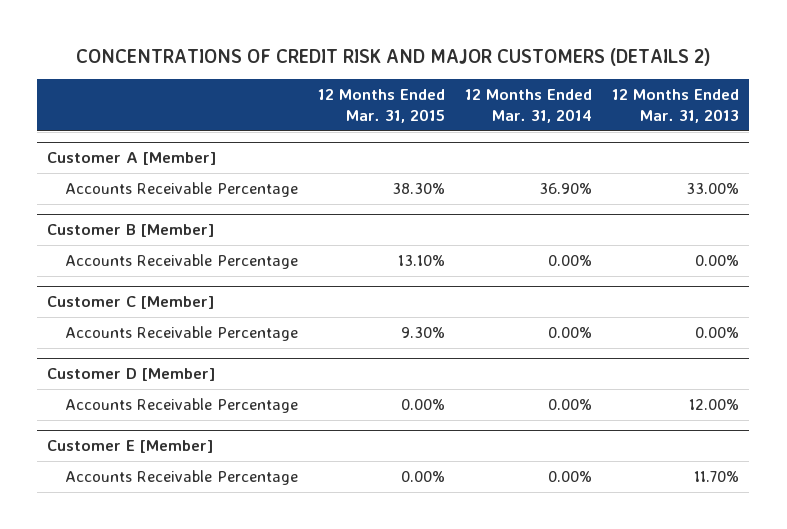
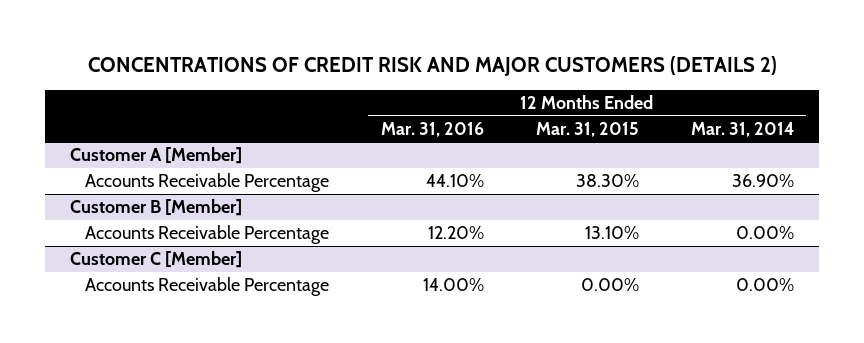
- | 12 Months Ended Mar. 31, 2015 | 12 Months Ended Mar. 31, 2014 | 12 Months Ended Mar. 31, 2013
+ | 12 Months Ended Mar. 31, 2016 | 12 Months Ended Mar. 31, 2015 | 12 Months Ended Mar. 31, 2014
@ Customer C [Member]
- Accounts Receivable Percentage | 9.30% | 0.00% | 0.00%
- Customer D [Member]
- Customer E [Member]
- Accounts Receivable Percentage | 0.00% | 0.00% | 11.70%

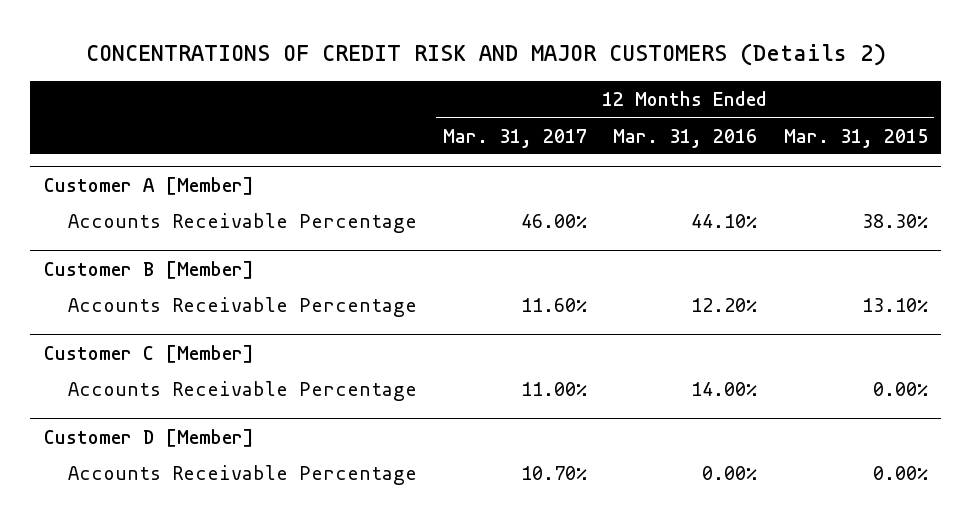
- CONCENTRATIONS OF CREDIT RISK AND MAJOR CUSTOMERS (DETAILS 2)
+ CONCENTRATIONS OF CREDIT RISK AND MAJOR CUSTOMERS (Details 2)
- | 12 Months Ended Mar. 31, 2016 | 12 Months Ended Mar. 31, 2015 | 12 Months Ended Mar. 31, 2014
+ | 12 Months Ended Mar. 31, 2017 | 12 Months Ended Mar. 31, 2016 | 12 Months Ended Mar. 31, 2015
+ Customer D [Member]
+ Accounts Receivable Percentage | 10.70% | 0.00% | 0.00%

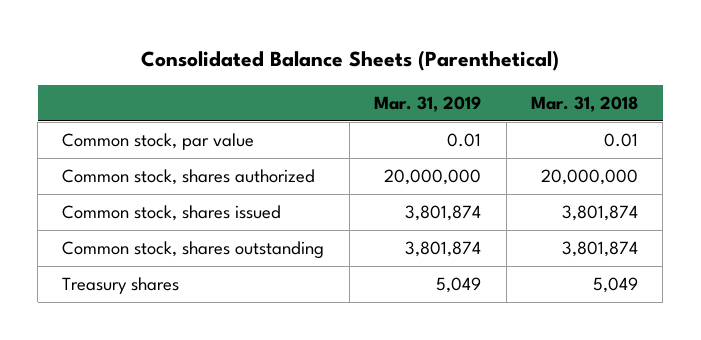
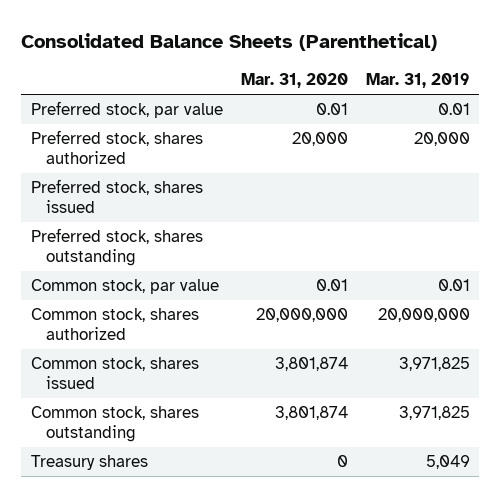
- | Mar. 31, 2019 | Mar. 31, 2018
+ | Mar. 31, 2020 | Mar. 31, 2019
+ Preferred stock, par value | 0.01 | 0.01
+ Preferred stock, shares authorized | 20,000 | 20,000
+ Preferred stock, shares issued
+ Preferred stock, shares outstanding
- Common stock, shares issued | 3,801,874 | 3,801,874
- Common stock, shares outstanding | 3,801,874 | 3,801,874
+ Common stock, shares issued | 3,801,874 | 3,971,825
+ Common stock, shares outstanding | 3,801,874 | 3,971,825

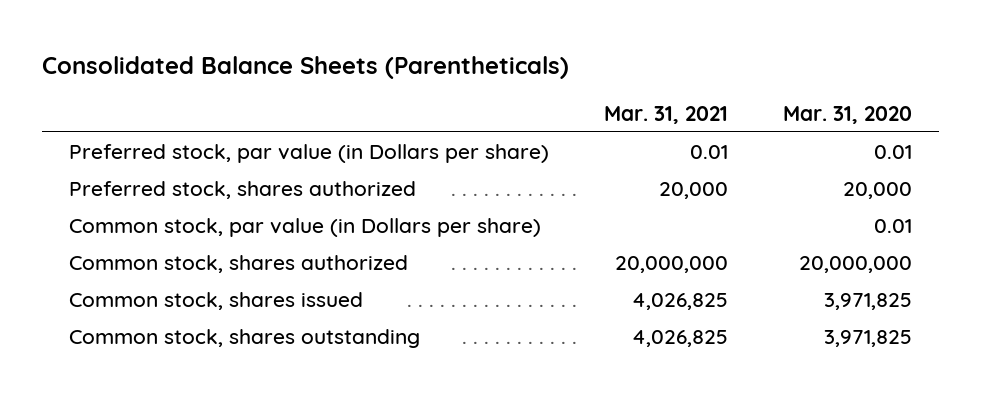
- Consolidated Balance Sheets (Parenthetical)
+ Consolidated Balance Sheets (Parentheticals)
- | Mar. 31, 2020 | Mar. 31, 2019
+ | Mar. 31, 2021 | Mar. 31, 2020
- Preferred stock, par value | 0.01 | 0.01
+ Preferred stock, par value (in Dollars per share) | 0.01 | 0.01
- Preferred stock, shares issued
- Preferred stock, shares outstanding
- Common stock, par value | 0.01 | 0.01
+ Common stock, par value (in Dollars per share) | | 0.01
- Common stock, shares issued | 3,801,874 | 3,971,825
- Common stock, shares outstanding | 3,801,874 | 3,971,825
- Treasury shares | 0 | 5,049
+ Common stock, shares issued | 4,026,825 | 3,971,825
+ Common stock, shares outstanding | 4,026,825 | 3,971,825

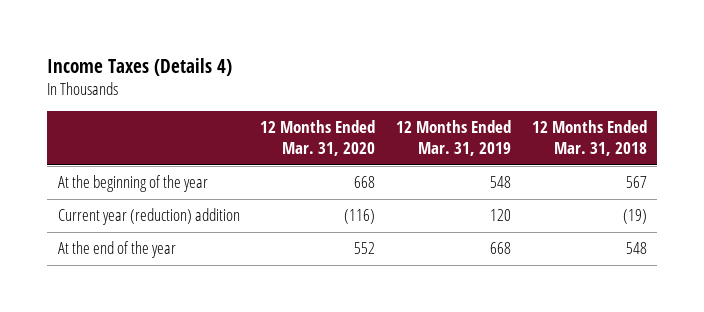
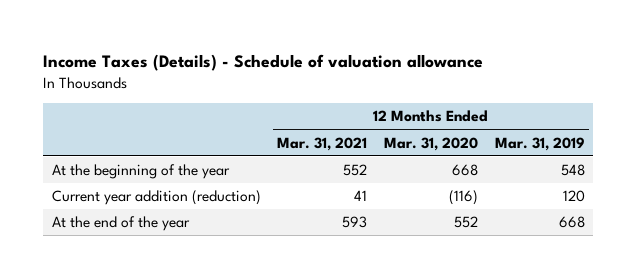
- Income Taxes (Details 4)
+ Income Taxes (Details) - Schedule of valuation allowance
- | 12 Months Ended Mar. 31, 2020 | 12 Months Ended Mar. 31, 2019 | 12 Months Ended Mar. 31, 2018
+ | 12 Months Ended Mar. 31, 2021 | 12 Months Ended Mar. 31, 2020 | 12 Months Ended Mar. 31, 2019
- Current year (reduction) addition | (116) | 120 | (19)
+ Current year addition (reduction) | 41 | (116) | 120

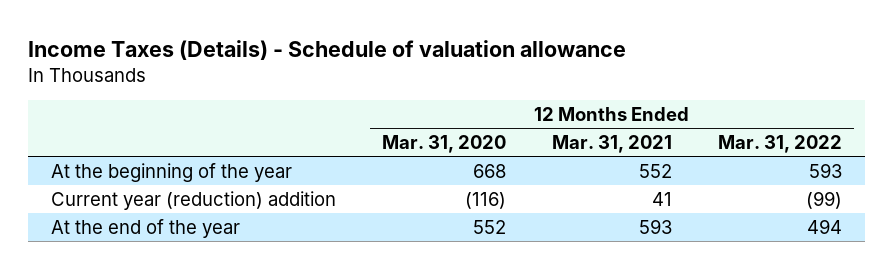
- | 12 Months Ended Mar. 31, 2021 | 12 Months Ended Mar. 31, 2020 | 12 Months Ended Mar. 31, 2019
+ | 12 Months Ended Mar. 31, 2020 | 12 Months Ended Mar. 31, 2021 | 12 Months Ended Mar. 31, 2022
- Current year addition (reduction) | 41 | (116) | 120
+ Current year (reduction) addition | (116) | 41 | (99)

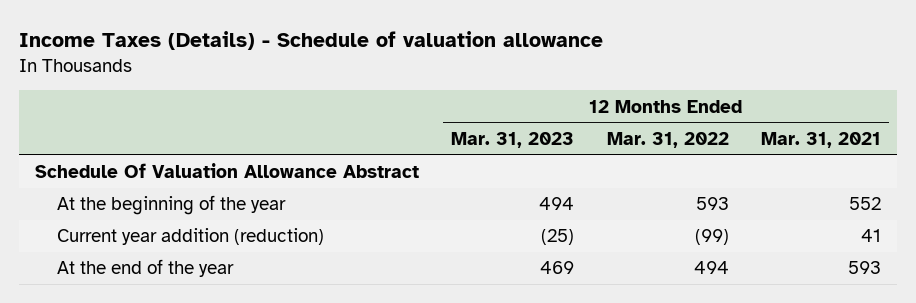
- | 12 Months Ended Mar. 31, 2020 | 12 Months Ended Mar. 31, 2021 | 12 Months Ended Mar. 31, 2022
+ | 12 Months Ended Mar. 31, 2023 | 12 Months Ended Mar. 31, 2022 | 12 Months Ended Mar. 31, 2021
+ Schedule Of Valuation Allowance Abstract
- Current year (reduction) addition | (116) | 41 | (99)
+ Current year addition (reduction) | (25) | (99) | 41

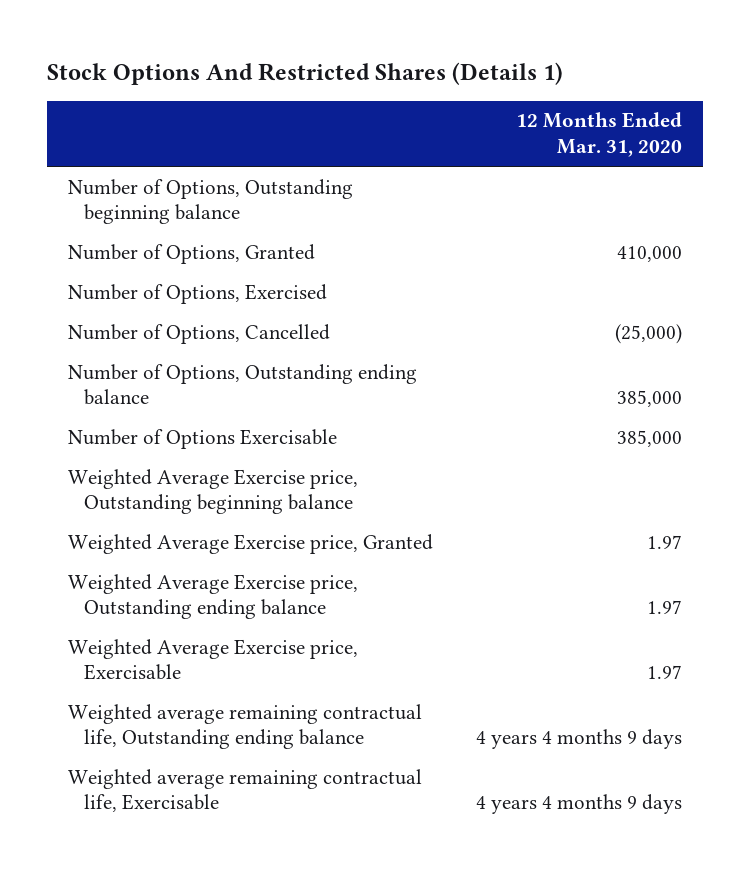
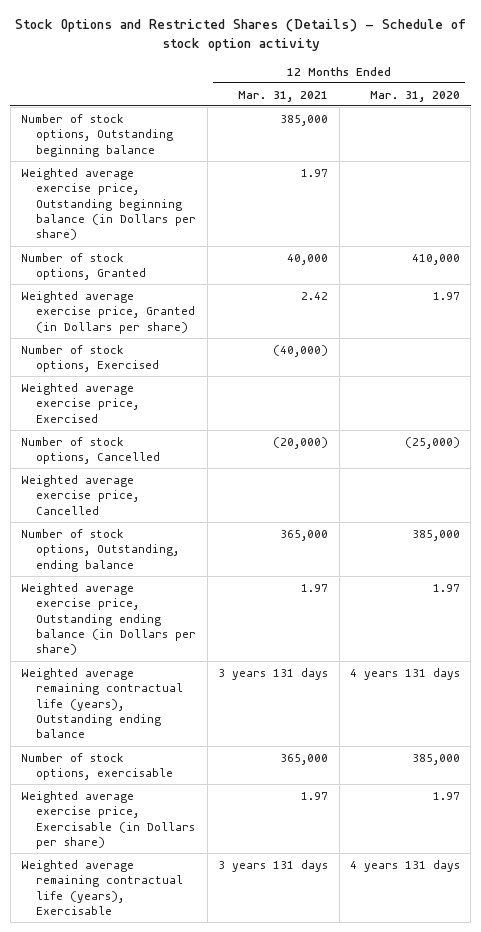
- Stock Options And Restricted Shares (Details 1)
+ Stock Options and Restricted Shares (Details) - Schedule of stock option activity
- | 12 Months Ended Mar. 31, 2020
+ | 12 Months Ended Mar. 31, 2021 | 12 Months Ended Mar. 31, 2020
- Number of Options, Outstanding beginning balance
- Number of Options, Granted | 410,000
- Number of Options, Exercised
- Number of Options, Cancelled | (25,000)
- Number of Options, Outstanding ending balance | 385,000
- Number of Options Exercisable | 385,000
- Weighted Average Exercise price, Outstanding beginning balance
- Weighted Average Exercise price, Granted | 1.97
- Weighted Average Exercise price, Outstanding ending balance | 1.97
- Weighted Average Exercise price, Exercisable | 1.97
- Weighted average remaining contractual life, Outstanding ending balance | 4 years 4 months 9 days
- Weighted average remaining contractual life, Exercisable | 4 years 4 months 9 days
+ Number of stock options, Outstanding beginning balance | 385,000 |
+ Weighted average exercise price, Outstanding beginning balance (in Dollars per share) | 1.97 |
+ Number of stock options, Granted | 40,000 | 410,000
+ Weighted average exercise price, Granted (in Dollars per share) | 2.42 | 1.97
+ Number of stock options, Exercised | (40,000) |
+ Weighted average exercise price, Exercised
+ Number of stock options, Cancelled | (20,000) | (25,000)
+ Weighted average exercise price, Cancelled
+ Number of stock options, Outstanding, ending balance | 365,000 | 385,000
+ Weighted average exercise price, Outstanding ending balance (in Dollars per share) | 1.97 | 1.97
+ Weighted average remaining contractual life (years), Outstanding ending balance | 3 years 131 days | 4 years 131 days
+ Number of stock options, exercisable | 365,000 | 385,000
+ Weighted average exercise price, Exercisable (in Dollars per share) | 1.97 | 1.97
+ Weighted average remaining contractual life (years), Exercisable | 3 years 131 days | 4 years 131 days

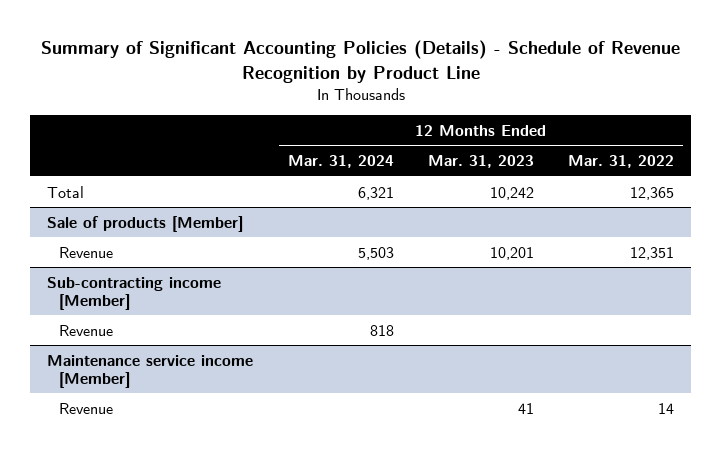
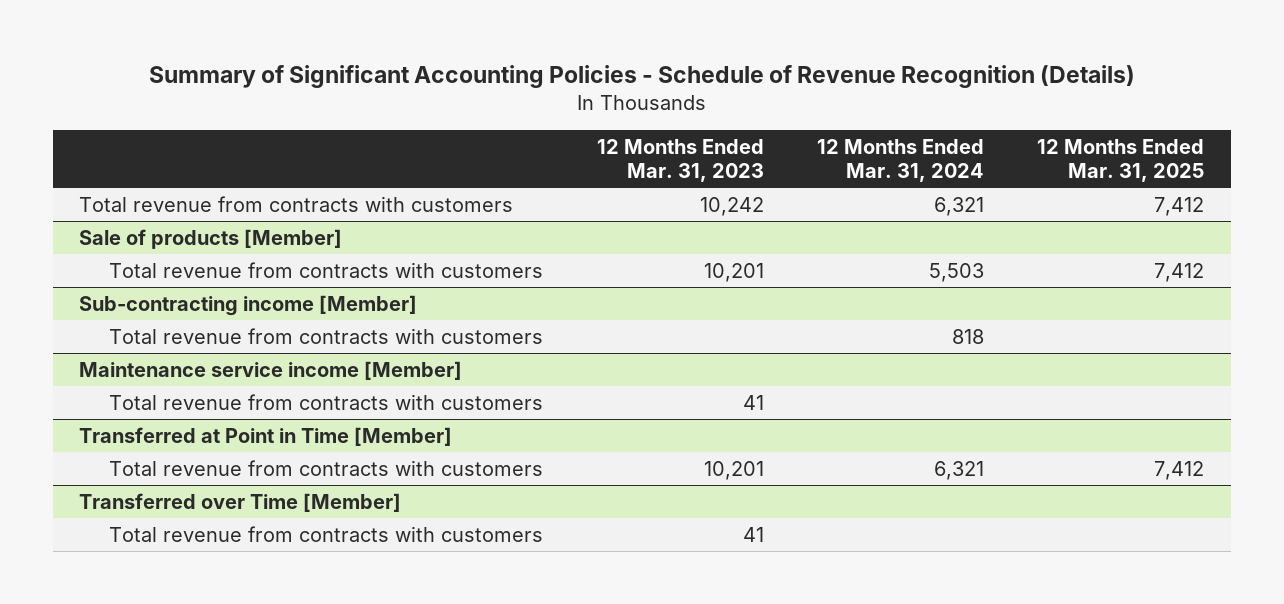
- Summary of Significant Accounting Policies (Details) - Schedule of Revenue Recognition by Product Line
+ Summary of Significant Accounting Policies - Schedule of Revenue Recognition (Details)
- | 12 Months Ended Mar. 31, 2024 | 12 Months Ended Mar. 31, 2023 | 12 Months Ended Mar. 31, 2022
+ | 12 Months Ended Mar. 31, 2023 | 12 Months Ended Mar. 31, 2024 | 12 Months Ended Mar. 31, 2025
- Total | 6,321 | 10,242 | 12,365
+ Total revenue from contracts with customers | 10,242 | 6,321 | 7,412
@ Sale of products [Member]
- Revenue | 5,503 | 10,201 | 12,351
+ Total revenue from contracts with customers | 10,201 | 5,503 | 7,412
@ Sub-contracting income [Member]
- Revenue | 818 | |
+ Total revenue from contracts with customers | | 818 |
@ Maintenance service income [Member]
- Revenue | | 41 | 14
+ Total revenue from contracts with customers | 41 | |
+ Transferred at Point in Time [Member]
+ Total revenue from contracts with customers | 10,201 | 6,321 | 7,412
+ Transferred over Time [Member]
+ Total revenue from contracts with customers | 41 | |

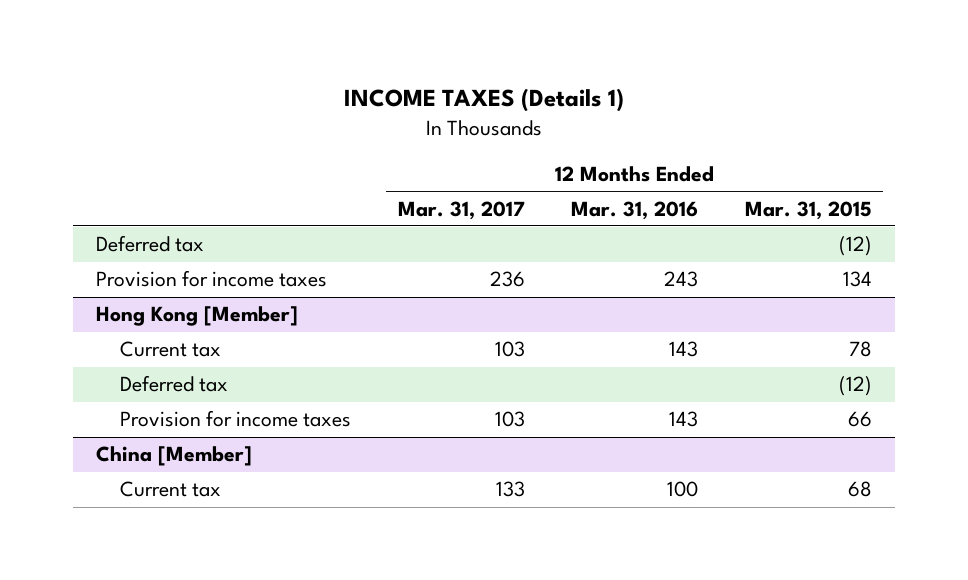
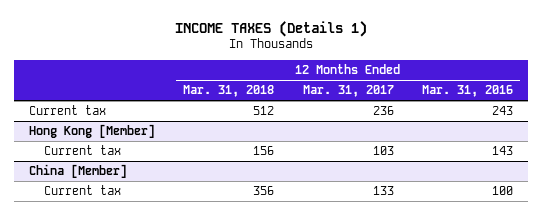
- | 12 Months Ended Mar. 31, 2017 | 12 Months Ended Mar. 31, 2016 | 12 Months Ended Mar. 31, 2015
+ | 12 Months Ended Mar. 31, 2018 | 12 Months Ended Mar. 31, 2017 | 12 Months Ended Mar. 31, 2016
- Deferred tax | | | (12)
- Provision for income taxes | 236 | 243 | 134
+ Current tax | 512 | 236 | 243
@ Hong Kong [Member]
- Deferred tax | | | (12)
- Provision for income taxes | 103 | 143 | 66

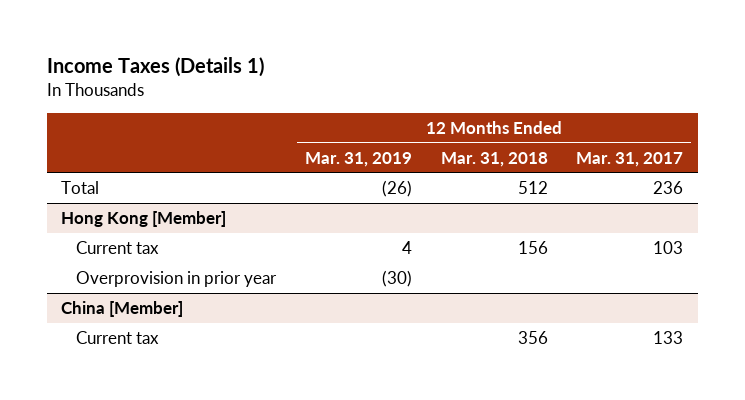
- INCOME TAXES (Details 1)
+ Income Taxes (Details 1)
- | 12 Months Ended Mar. 31, 2018 | 12 Months Ended Mar. 31, 2017 | 12 Months Ended Mar. 31, 2016
+ | 12 Months Ended Mar. 31, 2019 | 12 Months Ended Mar. 31, 2018 | 12 Months Ended Mar. 31, 2017
- Current tax | 512 | 236 | 243
+ Total | (26) | 512 | 236
@ Hong Kong [Member]
+ Overprovision in prior year | (30) | |

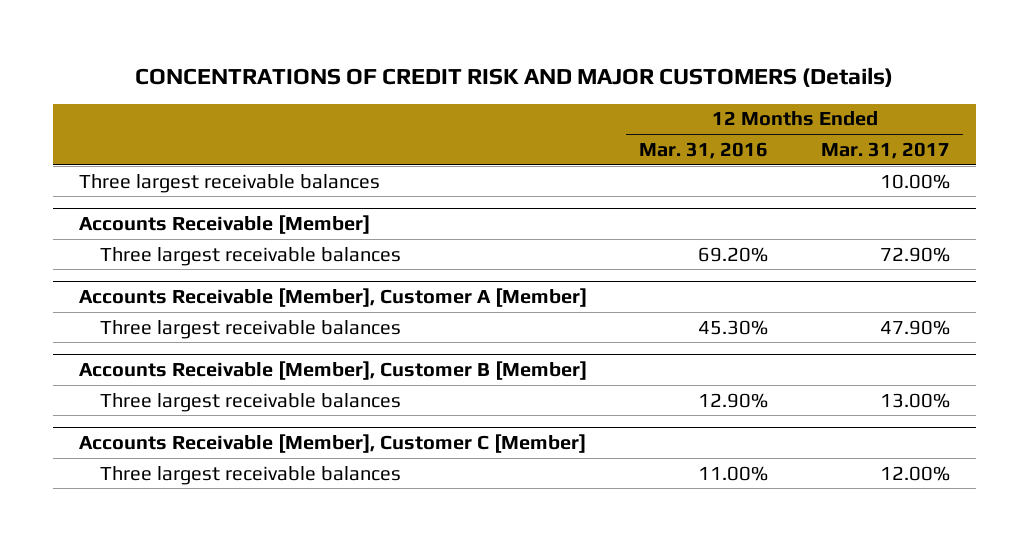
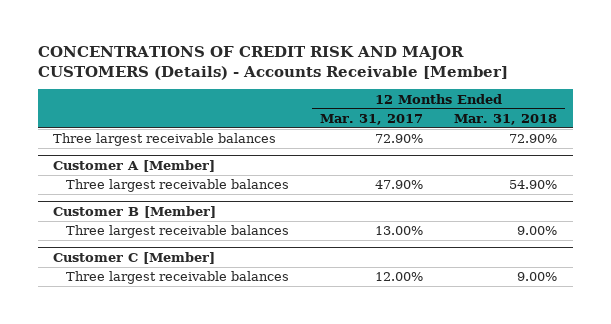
- CONCENTRATIONS OF CREDIT RISK AND MAJOR CUSTOMERS (Details)
+ CONCENTRATIONS OF CREDIT RISK AND MAJOR CUSTOMERS (Details) - Accounts Receivable [Member]
- | 12 Months Ended Mar. 31, 2016 | 12 Months Ended Mar. 31, 2017
+ | 12 Months Ended Mar. 31, 2017 | 12 Months Ended Mar. 31, 2018
- Three largest receivable balances | | 10.00%
- Accounts Receivable [Member]
- Accounts Receivable [Member], Customer A [Member]
+ Customer A [Member]
- Accounts Receivable [Member], Customer B [Member]
+ Customer B [Member]
- Accounts Receivable [Member], Customer C [Member]
+ Customer C [Member]

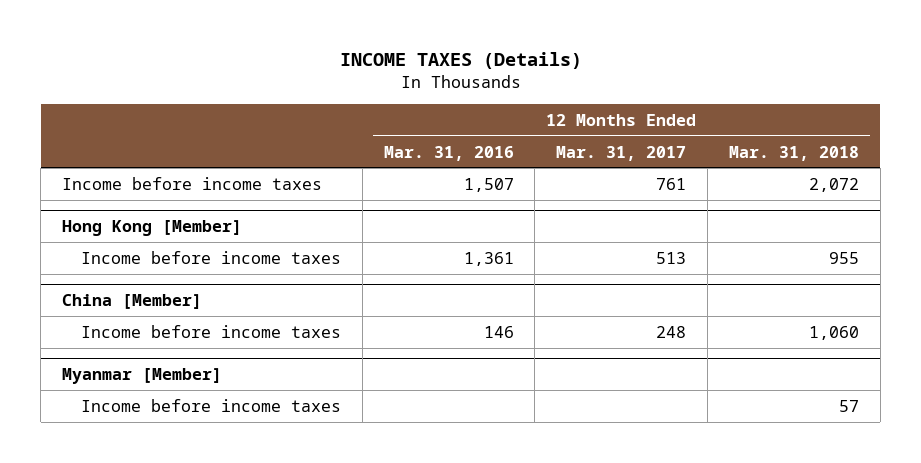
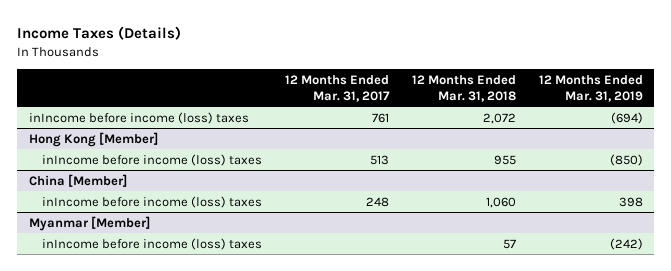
- INCOME TAXES (Details)
+ Income Taxes (Details)
- | 12 Months Ended Mar. 31, 2016 | 12 Months Ended Mar. 31, 2017 | 12 Months Ended Mar. 31, 2018
+ | 12 Months Ended Mar. 31, 2017 | 12 Months Ended Mar. 31, 2018 | 12 Months Ended Mar. 31, 2019
- Income before income taxes | 1,507 | 761 | 2,072
+ inIncome before income (loss) taxes | 761 | 2,072 | (694)
@ Hong Kong [Member]
- Income before income taxes | 1,361 | 513 | 955
+ inIncome before income (loss) taxes | 513 | 955 | (850)
@ China [Member]
- Income before income taxes | 146 | 248 | 1,060
+ inIncome before income (loss) taxes | 248 | 1,060 | 398
@ Myanmar [Member]
- Income before income taxes | | | 57
+ inIncome before income (loss) taxes | | 57 | (242)

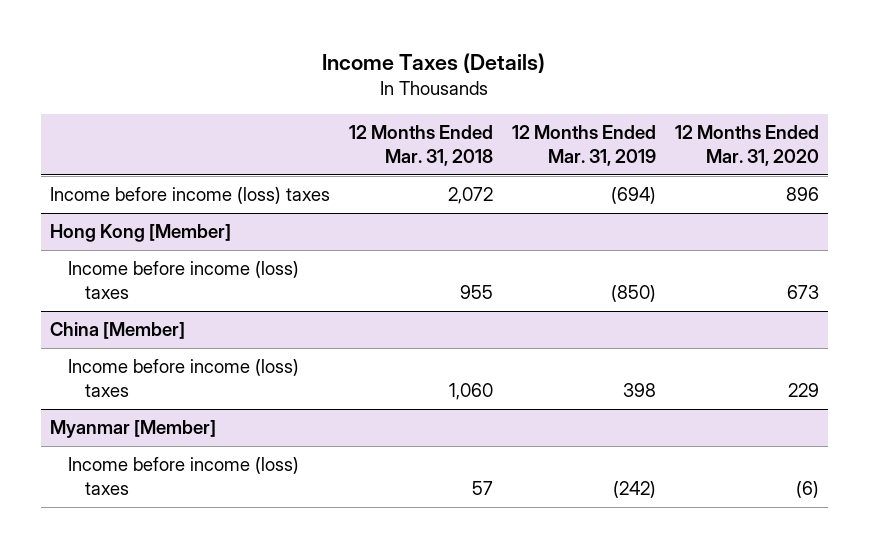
- | 12 Months Ended Mar. 31, 2017 | 12 Months Ended Mar. 31, 2018 | 12 Months Ended Mar. 31, 2019
+ | 12 Months Ended Mar. 31, 2018 | 12 Months Ended Mar. 31, 2019 | 12 Months Ended Mar. 31, 2020
- inIncome before income (loss) taxes | 761 | 2,072 | (694)
+ Income before income (loss) taxes | 2,072 | (694) | 896
@ Hong Kong [Member]
- inIncome before income (loss) taxes | 513 | 955 | (850)
+ Income before income (loss) taxes | 955 | (850) | 673
@ China [Member]
- inIncome before income (loss) taxes | 248 | 1,060 | 398
+ Income before income (loss) taxes | 1,060 | 398 | 229
@ Myanmar [Member]
- inIncome before income (loss) taxes | | 57 | (242)
+ Income before income (loss) taxes | 57 | (242) | (6)

